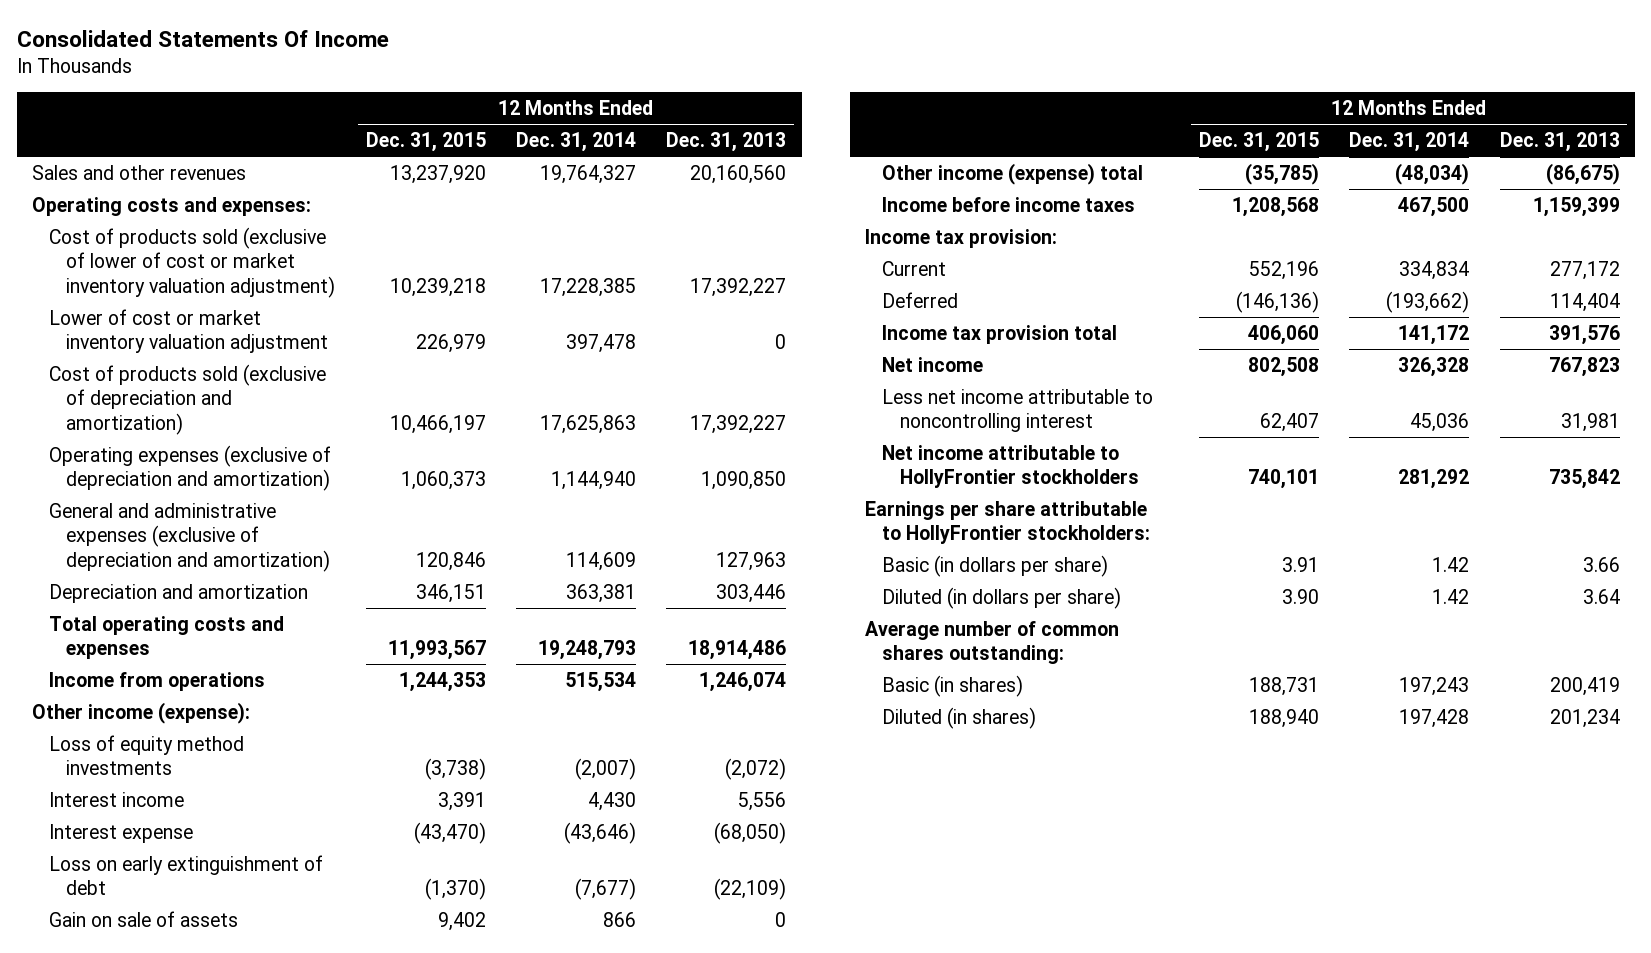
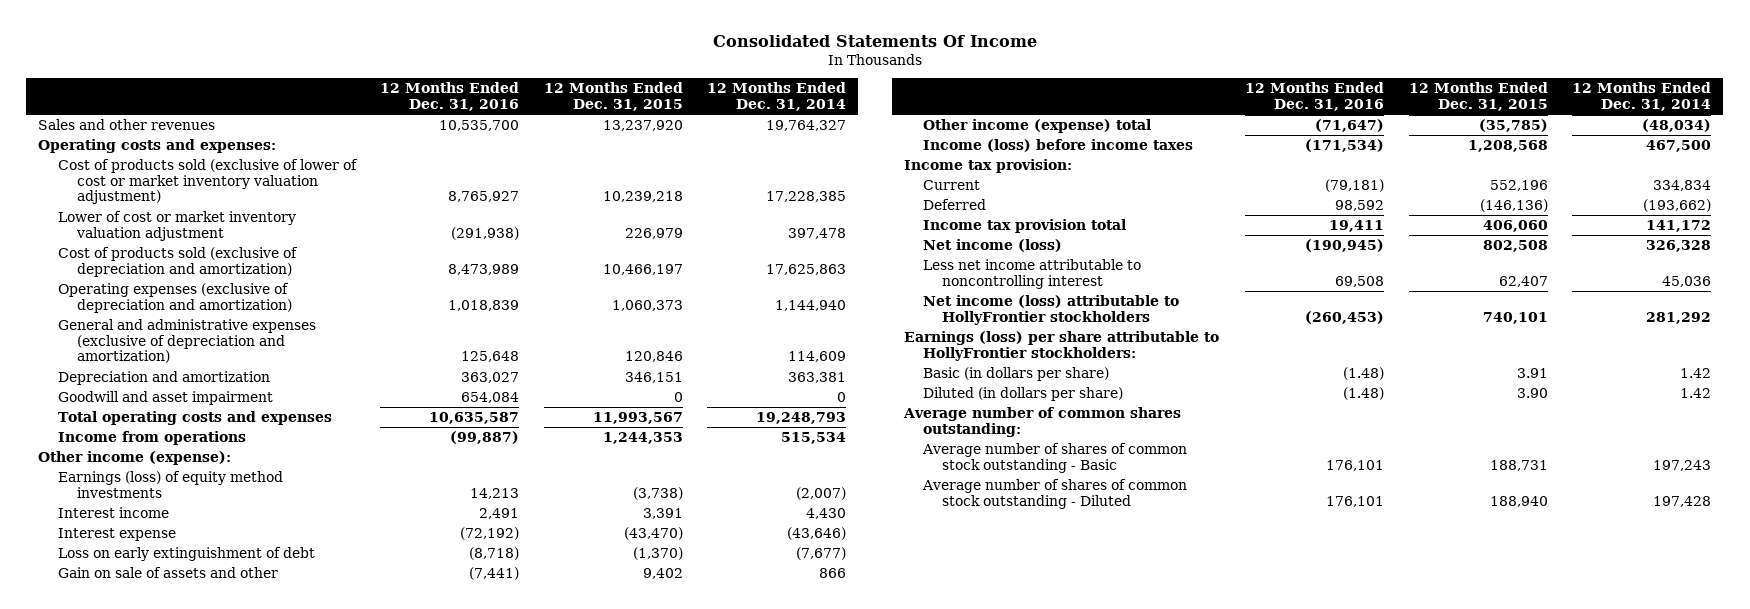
- | 12 Months Ended Dec. 31, 2015 | 12 Months Ended Dec. 31, 2014 | 12 Months Ended Dec. 31, 2013
+ | 12 Months Ended Dec. 31, 2016 | 12 Months Ended Dec. 31, 2015 | 12 Months Ended Dec. 31, 2014
+ Goodwill and asset impairment | 654,084 | 0 | 0
- Loss of equity method investments | (3,738) | (2,007) | (2,072)
+ Earnings (loss) of equity method investments | 14,213 | (3,738) | (2,007)
- Gain on sale of assets | 9,402 | 866 | 0
+ Gain on sale of assets and other | (7,441) | 9,402 | 866
- Income before income taxes | 1,208,568 | 467,500 | 1,159,399
+ Income (loss) before income taxes | (171,534) | 1,208,568 | 467,500
- Net income | 802,508 | 326,328 | 767,823
+ Net income (loss) | (190,945) | 802,508 | 326,328
- Net income attributable to HollyFrontier stockholders | 740,101 | 281,292 | 735,842
- Earnings per share attributable to HollyFrontier stockholders:
+ Net income (loss) attributable to HollyFrontier stockholders | (260,453) | 740,101 | 281,292
+ Earnings (loss) per share attributable to HollyFrontier stockholders:
- Basic (in shares) | 188,731 | 197,243 | 200,419
- Diluted (in shares) | 188,940 | 197,428 | 201,234
+ Average number of shares of common stock outstanding - Basic | 176,101 | 188,731 | 197,243
+ Average number of shares of common stock outstanding - Diluted | 176,101 | 188,940 | 197,428

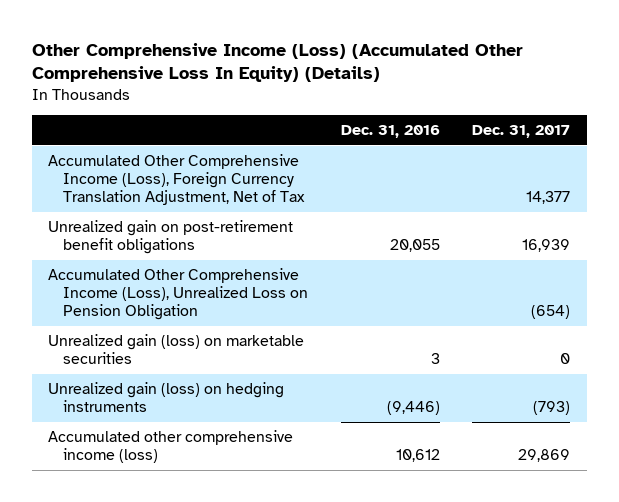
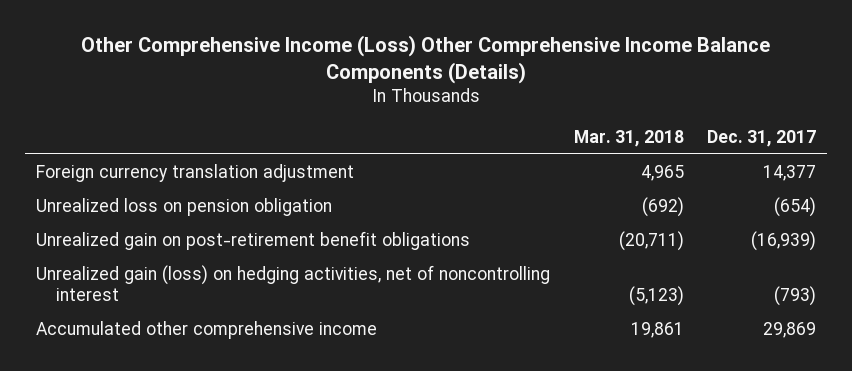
- Other Comprehensive Income (Loss) (Accumulated Other Comprehensive Loss In Equity) (Details)
+ Other Comprehensive Income (Loss) Other Comprehensive Income Balance Components (Details)
- | Dec. 31, 2016 | Dec. 31, 2017
+ | Mar. 31, 2018 | Dec. 31, 2017
- Accumulated Other Comprehensive Income (Loss), Foreign Currency Translation Adjustment, Net of Tax | | 14,377
- Unrealized gain on post-retirement benefit obligations | 20,055 | 16,939
- Accumulated Other Comprehensive Income (Loss), Unrealized Loss on Pension Obligation | | (654)
- Unrealized gain (loss) on marketable securities | 3 | 0
- Unrealized gain (loss) on hedging instruments | (9,446) | (793)
- Accumulated other comprehensive income (loss) | 10,612 | 29,869
+ Foreign currency translation adjustment | 4,965 | 14,377
+ Unrealized loss on pension obligation | (692) | (654)
+ Unrealized gain on post-retirement benefit obligations | (20,711) | (16,939)
+ Unrealized gain (loss) on hedging activities, net of noncontrolling interest | (5,123) | (793)
+ Accumulated other comprehensive income | 19,861 | 29,869

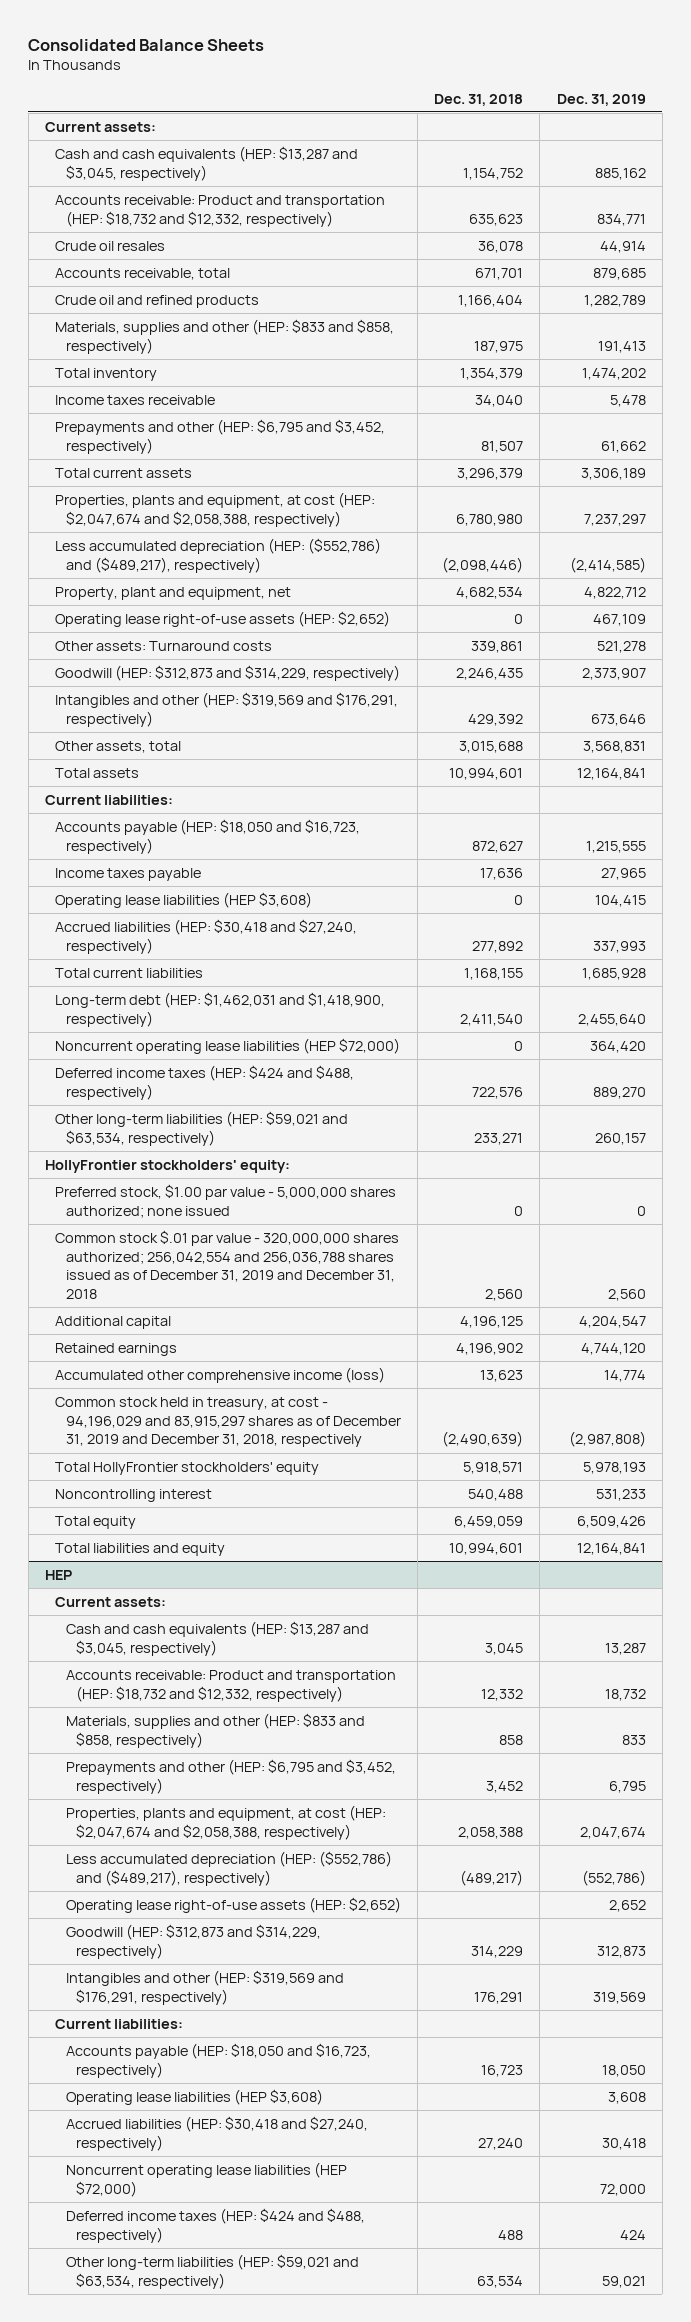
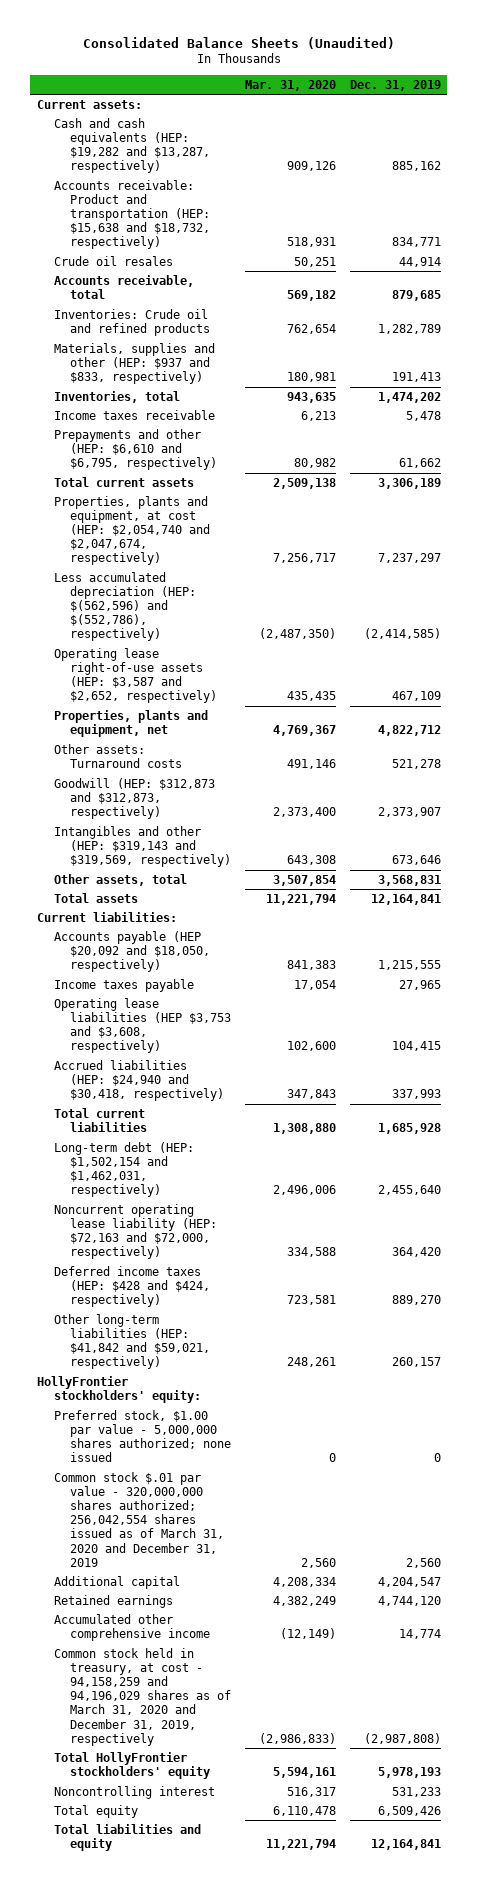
- Consolidated Balance Sheets
+ Consolidated Balance Sheets (Unaudited)
- | Dec. 31, 2018 | Dec. 31, 2019
+ | Mar. 31, 2020 | Dec. 31, 2019
- Cash and cash equivalents (HEP: $13,287 and $3,045, respectively) | 1,154,752 | 885,162
- Accounts receivable: Product and transportation (HEP: $18,732 and $12,332, respectively) | 635,623 | 834,771
+ Cash and cash equivalents (HEP: $19,282 and $13,287, respectively) | 909,126 | 885,162
+ Accounts receivable: Product and transportation (HEP: $15,638 and $18,732, respectively) | 518,931 | 834,771
- Crude oil and refined products | 1,166,404 | 1,282,789
- Materials, supplies and other (HEP: $833 and $858, respectively) | 187,975 | 191,413
- Total inventory | 1,354,379 | 1,474,202
+ Inventories: Crude oil and refined products | 762,654 | 1,282,789
+ Materials, supplies and other (HEP: $937 and $833, respectively) | 180,981 | 191,413
+ Inventories, total | 943,635 | 1,474,202
- Prepayments and other (HEP: $6,795 and $3,452, respectively) | 81,507 | 61,662
+ Prepayments and other (HEP: $6,610 and $6,795, respectively) | 80,982 | 61,662
- Properties, plants and equipment, at cost (HEP: $2,047,674 and $2,058,388, respectively) | 6,780,980 | 7,237,297
- Less accumulated depreciation (HEP: ($552,786) and ($489,217), respectively) | (2,098,446) | (2,414,585)
- Property, plant and equipment, net | 4,682,534 | 4,822,712
- Operating lease right-of-use assets (HEP: $2,652) | 0 | 467,109
+ Properties, plants and equipment, at cost (HEP: $2,054,740 and $2,047,674, respectively) | 7,256,717 | 7,237,297
+ Less accumulated depreciation (HEP: $(562,596) and $(552,786), respectively) | (2,487,350) | (2,414,585)
+ Operating lease right-of-use assets (HEP: $3,587 and $2,652, respectively) | 435,435 | 467,109
+ Properties, plants and equipment, net | 4,769,367 | 4,822,712
- Goodwill (HEP: $312,873 and $314,229, respectively) | 2,246,435 | 2,373,907
- Intangibles and other (HEP: $319,569 and $176,291, respectively) | 429,392 | 673,646
+ Goodwill (HEP: $312,873 and $312,873, respectively) | 2,373,400 | 2,373,907
+ Intangibles and other (HEP: $319,143 and $319,569, respectively) | 643,308 | 673,646
- Accounts payable (HEP: $18,050 and $16,723, respectively) | 872,627 | 1,215,555
+ Accounts payable (HEP $20,092 and $18,050, respectively) | 841,383 | 1,215,555
- Operating lease liabilities (HEP $3,608) | 0 | 104,415
- Accrued liabilities (HEP: $30,418 and $27,240, respectively) | 277,892 | 337,993
+ Operating lease liabilities (HEP $3,753 and $3,608, respectively) | 102,600 | 104,415
+ Accrued liabilities (HEP: $24,940 and $30,418, respectively) | 347,843 | 337,993
- Long-term debt (HEP: $1,462,031 and $1,418,900, respectively) | 2,411,540 | 2,455,640
- Noncurrent operating lease liabilities (HEP $72,000) | 0 | 364,420
- Deferred income taxes (HEP: $424 and $488, respectively) | 722,576 | 889,270
- Other long-term liabilities (HEP: $59,021 and $63,534, respectively) | 233,271 | 260,157
+ Long-term debt (HEP: $1,502,154 and $1,462,031, respectively) | 2,496,006 | 2,455,640
+ Noncurrent operating lease liability (HEP: $72,163 and $72,000, respectively) | 334,588 | 364,420
+ Deferred income taxes (HEP: $428 and $424, respectively) | 723,581 | 889,270
+ Other long-term liabilities (HEP: $41,842 and $59,021, respectively) | 248,261 | 260,157
- Common stock $.01 par value - 320,000,000 shares authorized; 256,042,554 and 256,036,788 shares issued as of December 31, 2019 and December 31, 2018 | 2,560 | 2,560
+ Common stock $.01 par value - 320,000,000 shares authorized; 256,042,554 shares issued as of March 31, 2020 and December 31, 2019 | 2,560 | 2,560
- Accumulated other comprehensive income (loss) | 13,623 | 14,774
- Common stock held in treasury, at cost - 94,196,029 and 83,915,297 shares as of December 31, 2019 and December 31, 2018, respectively | (2,490,639) | (2,987,808)
+ Accumulated other comprehensive income | (12,149) | 14,774
+ Common stock held in treasury, at cost - 94,158,259 and 94,196,029 shares as of March 31, 2020 and December 31, 2019, respectively | (2,986,833) | (2,987,808)
- HEP
- Current assets:
- Cash and cash equivalents (HEP: $13,287 and $3,045, respectively) | 3,045 | 13,287
- Accounts receivable: Product and transportation (HEP: $18,732 and $12,332, respectively) | 12,332 | 18,732
- Materials, supplies and other (HEP: $833 and $858, respectively) | 858 | 833
- Prepayments and other (HEP: $6,795 and $3,452, respectively) | 3,452 | 6,795
- Properties, plants and equipment, at cost (HEP: $2,047,674 and $2,058,388, respectively) | 2,058,388 | 2,047,674
- Less accumulated depreciation (HEP: ($552,786) and ($489,217), respectively) | (489,217) | (552,786)
- Operating lease right-of-use assets (HEP: $2,652) | | 2,652
- Goodwill (HEP: $312,873 and $314,229, respectively) | 314,229 | 312,873
- Intangibles and other (HEP: $319,569 and $176,291, respectively) | 176,291 | 319,569
- Current liabilities:
- Accounts payable (HEP: $18,050 and $16,723, respectively) | 16,723 | 18,050
- Operating lease liabilities (HEP $3,608) | | 3,608
- Accrued liabilities (HEP: $30,418 and $27,240, respectively) | 27,240 | 30,418
- Noncurrent operating lease liabilities (HEP $72,000) | | 72,000
- Deferred income taxes (HEP: $424 and $488, respectively) | 488 | 424
- Other long-term liabilities (HEP: $59,021 and $63,534, respectively) | 63,534 | 59,021

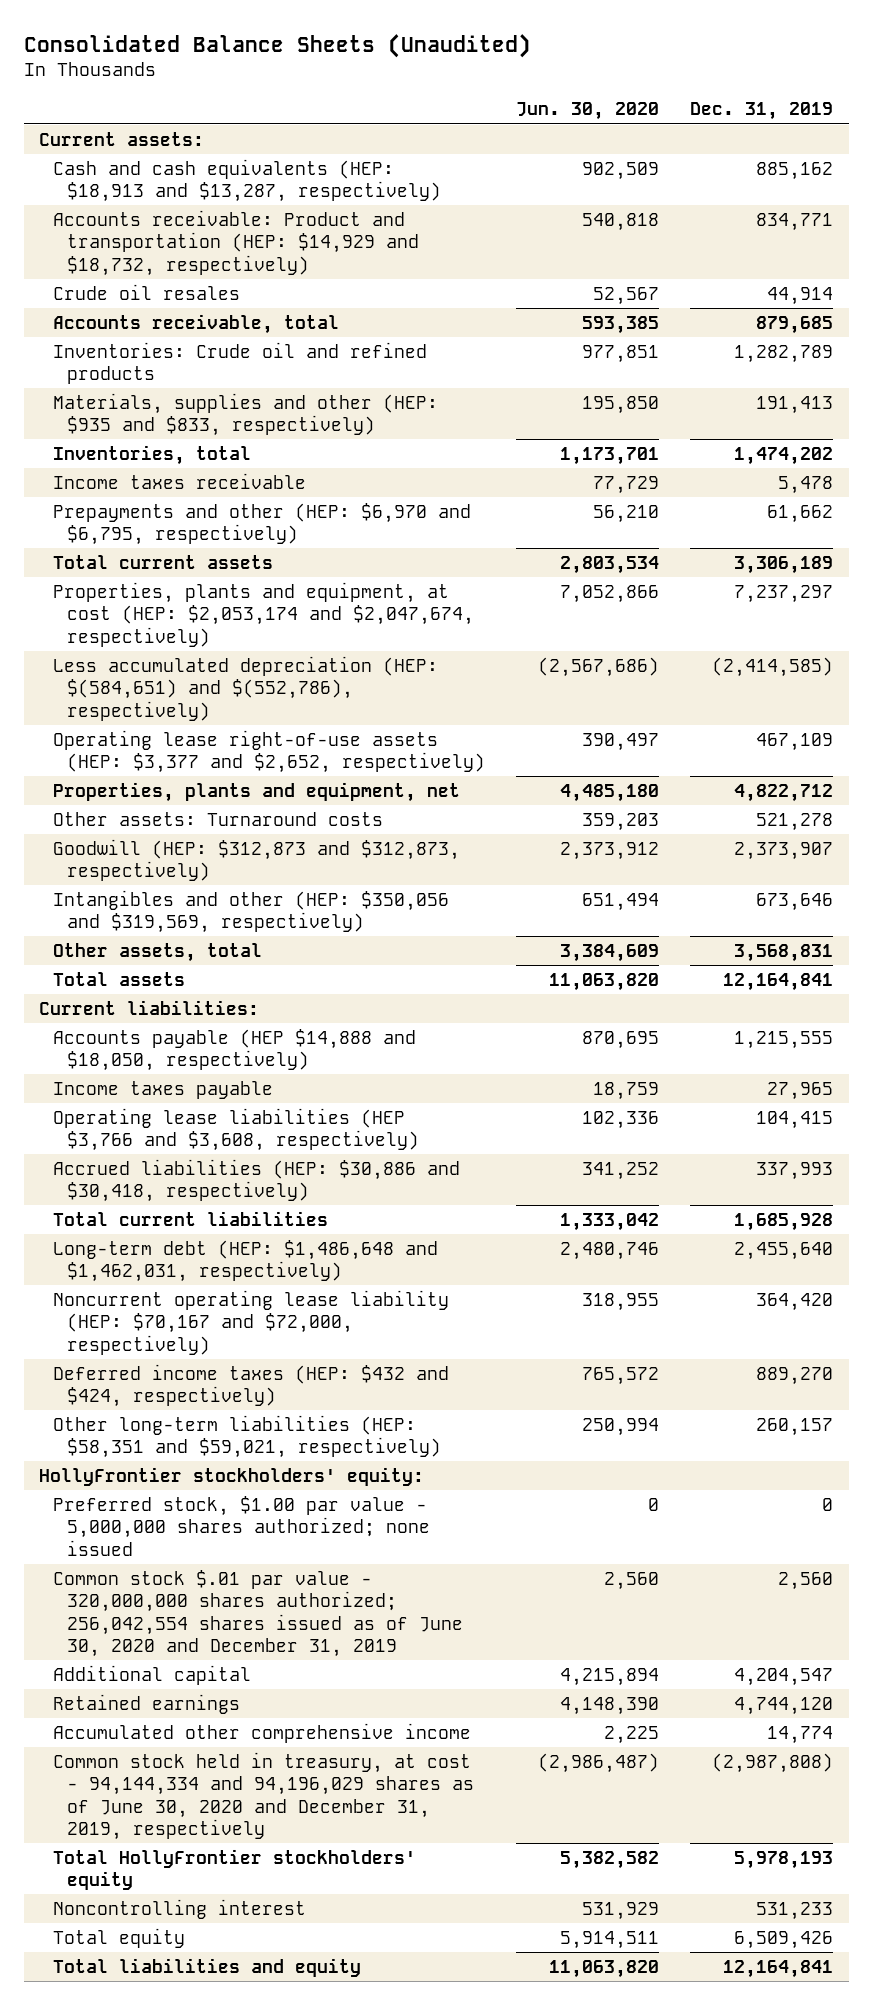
- | Mar. 31, 2020 | Dec. 31, 2019
+ | Jun. 30, 2020 | Dec. 31, 2019
- Cash and cash equivalents (HEP: $19,282 and $13,287, respectively) | 909,126 | 885,162
- Accounts receivable: Product and transportation (HEP: $15,638 and $18,732, respectively) | 518,931 | 834,771
+ Cash and cash equivalents (HEP: $18,913 and $13,287, respectively) | 902,509 | 885,162
+ Accounts receivable: Product and transportation (HEP: $14,929 and $18,732, respectively) | 540,818 | 834,771
- Materials, supplies and other (HEP: $937 and $833, respectively) | 180,981 | 191,413
+ Materials, supplies and other (HEP: $935 and $833, respectively) | 195,850 | 191,413
- Prepayments and other (HEP: $6,610 and $6,795, respectively) | 80,982 | 61,662
+ Prepayments and other (HEP: $6,970 and $6,795, respectively) | 56,210 | 61,662
- Properties, plants and equipment, at cost (HEP: $2,054,740 and $2,047,674, respectively) | 7,256,717 | 7,237,297
- Less accumulated depreciation (HEP: $(562,596) and $(552,786), respectively) | (2,487,350) | (2,414,585)
- Operating lease right-of-use assets (HEP: $3,587 and $2,652, respectively) | 435,435 | 467,109
+ Properties, plants and equipment, at cost (HEP: $2,053,174 and $2,047,674, respectively) | 7,052,866 | 7,237,297
+ Less accumulated depreciation (HEP: $(584,651) and $(552,786), respectively) | (2,567,686) | (2,414,585)
+ Operating lease right-of-use assets (HEP: $3,377 and $2,652, respectively) | 390,497 | 467,109
- Intangibles and other (HEP: $319,143 and $319,569, respectively) | 643,308 | 673,646
+ Intangibles and other (HEP: $350,056 and $319,569, respectively) | 651,494 | 673,646
- Accounts payable (HEP $20,092 and $18,050, respectively) | 841,383 | 1,215,555
+ Accounts payable (HEP $14,888 and $18,050, respectively) | 870,695 | 1,215,555
- Operating lease liabilities (HEP $3,753 and $3,608, respectively) | 102,600 | 104,415
- Accrued liabilities (HEP: $24,940 and $30,418, respectively) | 347,843 | 337,993
+ Operating lease liabilities (HEP $3,766 and $3,608, respectively) | 102,336 | 104,415
+ Accrued liabilities (HEP: $30,886 and $30,418, respectively) | 341,252 | 337,993
- Long-term debt (HEP: $1,502,154 and $1,462,031, respectively) | 2,496,006 | 2,455,640
- Noncurrent operating lease liability (HEP: $72,163 and $72,000, respectively) | 334,588 | 364,420
- Deferred income taxes (HEP: $428 and $424, respectively) | 723,581 | 889,270
- Other long-term liabilities (HEP: $41,842 and $59,021, respectively) | 248,261 | 260,157
+ Long-term debt (HEP: $1,486,648 and $1,462,031, respectively) | 2,480,746 | 2,455,640
+ Noncurrent operating lease liability (HEP: $70,167 and $72,000, respectively) | 318,955 | 364,420
+ Deferred income taxes (HEP: $432 and $424, respectively) | 765,572 | 889,270
+ Other long-term liabilities (HEP: $58,351 and $59,021, respectively) | 250,994 | 260,157
- Common stock $.01 par value - 320,000,000 shares authorized; 256,042,554 shares issued as of March 31, 2020 and December 31, 2019 | 2,560 | 2,560
+ Common stock $.01 par value - 320,000,000 shares authorized; 256,042,554 shares issued as of June 30, 2020 and December 31, 2019 | 2,560 | 2,560
- Common stock held in treasury, at cost - 94,158,259 and 94,196,029 shares as of March 31, 2020 and December 31, 2019, respectively | (2,986,833) | (2,987,808)
+ Common stock held in treasury, at cost - 94,144,334 and 94,196,029 shares as of June 30, 2020 and December 31, 2019, respectively | (2,986,487) | (2,987,808)

